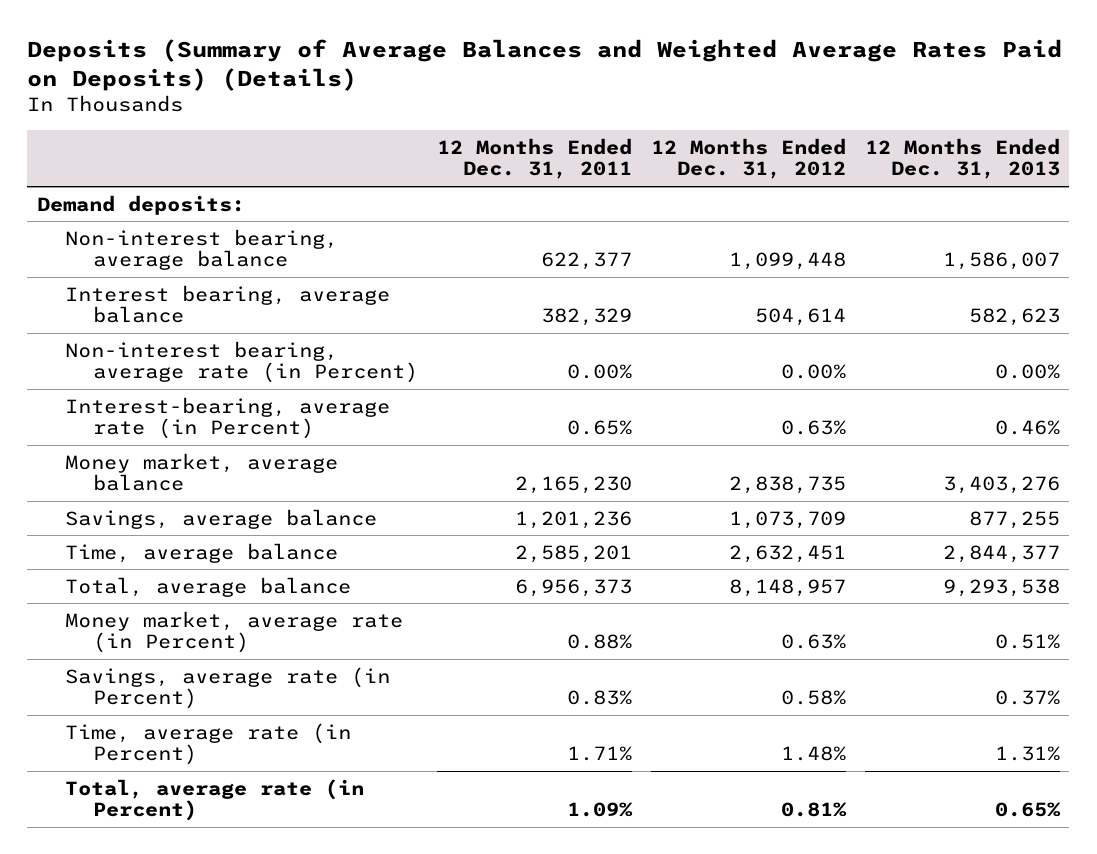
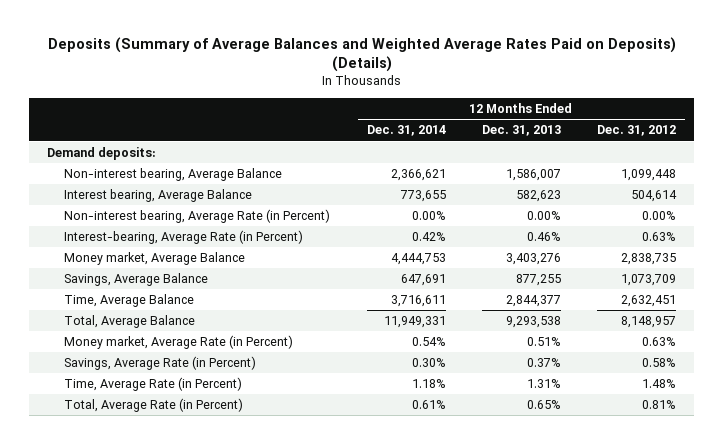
- | 12 Months Ended Dec. 31, 2011 | 12 Months Ended Dec. 31, 2012 | 12 Months Ended Dec. 31, 2013
+ | 12 Months Ended Dec. 31, 2014 | 12 Months Ended Dec. 31, 2013 | 12 Months Ended Dec. 31, 2012
- Non-interest bearing, average balance | 622,377 | 1,099,448 | 1,586,007
- Interest bearing, average balance | 382,329 | 504,614 | 582,623
- Non-interest bearing, average rate (in Percent) | 0.00% | 0.00% | 0.00%
- Interest-bearing, average rate (in Percent) | 0.65% | 0.63% | 0.46%
- Money market, average balance | 2,165,230 | 2,838,735 | 3,403,276
- Savings, average balance | 1,201,236 | 1,073,709 | 877,255
- Time, average balance | 2,585,201 | 2,632,451 | 2,844,377
- Total, average balance | 6,956,373 | 8,148,957 | 9,293,538
- Money market, average rate (in Percent) | 0.88% | 0.63% | 0.51%
- Savings, average rate (in Percent) | 0.83% | 0.58% | 0.37%
- Time, average rate (in Percent) | 1.71% | 1.48% | 1.31%
- Total, average rate (in Percent) | 1.09% | 0.81% | 0.65%
+ Non-interest bearing, Average Balance | 2,366,621 | 1,586,007 | 1,099,448
+ Interest bearing, Average Balance | 773,655 | 582,623 | 504,614
+ Non-interest bearing, Average Rate (in Percent) | 0.00% | 0.00% | 0.00%
+ Interest-bearing, Average Rate (in Percent) | 0.42% | 0.46% | 0.63%
+ Money market, Average Balance | 4,444,753 | 3,403,276 | 2,838,735
+ Savings, Average Balance | 647,691 | 877,255 | 1,073,709
+ Time, Average Balance | 3,716,611 | 2,844,377 | 2,632,451
+ Total, Average Balance | 11,949,331 | 9,293,538 | 8,148,957
+ Money market, Average Rate (in Percent) | 0.54% | 0.51% | 0.63%
+ Savings, Average Rate (in Percent) | 0.30% | 0.37% | 0.58%
+ Time, Average Rate (in Percent) | 1.18% | 1.31% | 1.48%
+ Total, Average Rate (in Percent) | 0.61% | 0.65% | 0.81%

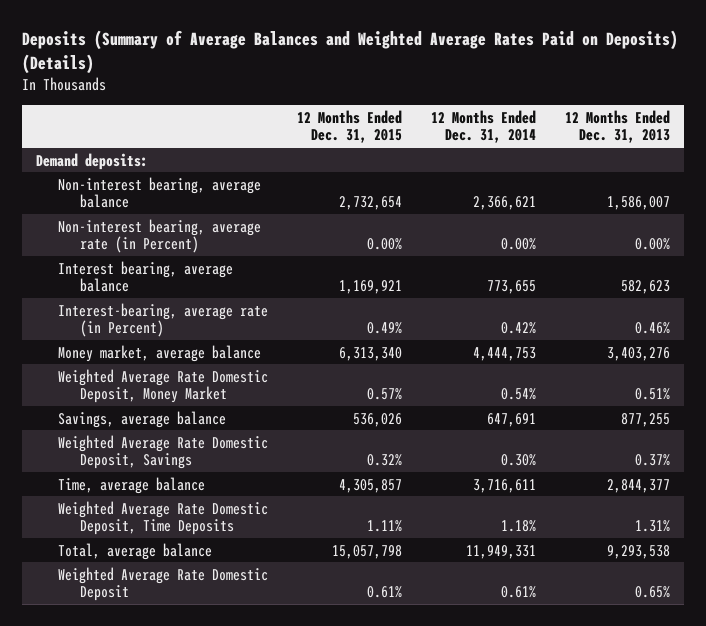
- | 12 Months Ended Dec. 31, 2014 | 12 Months Ended Dec. 31, 2013 | 12 Months Ended Dec. 31, 2012
+ | 12 Months Ended Dec. 31, 2015 | 12 Months Ended Dec. 31, 2014 | 12 Months Ended Dec. 31, 2013
- Non-interest bearing, Average Balance | 2,366,621 | 1,586,007 | 1,099,448
- Interest bearing, Average Balance | 773,655 | 582,623 | 504,614
- Non-interest bearing, Average Rate (in Percent) | 0.00% | 0.00% | 0.00%
- Interest-bearing, Average Rate (in Percent) | 0.42% | 0.46% | 0.63%
- Money market, Average Balance | 4,444,753 | 3,403,276 | 2,838,735
- Savings, Average Balance | 647,691 | 877,255 | 1,073,709
- Time, Average Balance | 3,716,611 | 2,844,377 | 2,632,451
- Total, Average Balance | 11,949,331 | 9,293,538 | 8,148,957
- Money market, Average Rate (in Percent) | 0.54% | 0.51% | 0.63%
- Savings, Average Rate (in Percent) | 0.30% | 0.37% | 0.58%
- Time, Average Rate (in Percent) | 1.18% | 1.31% | 1.48%
- Total, Average Rate (in Percent) | 0.61% | 0.65% | 0.81%
+ Non-interest bearing, average balance | 2,732,654 | 2,366,621 | 1,586,007
+ Non-interest bearing, average rate (in Percent) | 0.00% | 0.00% | 0.00%
+ Interest bearing, average balance | 1,169,921 | 773,655 | 582,623
+ Interest-bearing, average rate (in Percent) | 0.49% | 0.42% | 0.46%
+ Money market, average balance | 6,313,340 | 4,444,753 | 3,403,276
+ Weighted Average Rate Domestic Deposit, Money Market | 0.57% | 0.54% | 0.51%
+ Savings, average balance | 536,026 | 647,691 | 877,255
+ Weighted Average Rate Domestic Deposit, Savings | 0.32% | 0.30% | 0.37%
+ Time, average balance | 4,305,857 | 3,716,611 | 2,844,377
+ Weighted Average Rate Domestic Deposit, Time Deposits | 1.11% | 1.18% | 1.31%
+ Total, average balance | 15,057,798 | 11,949,331 | 9,293,538
+ Weighted Average Rate Domestic Deposit | 0.61% | 0.61% | 0.65%

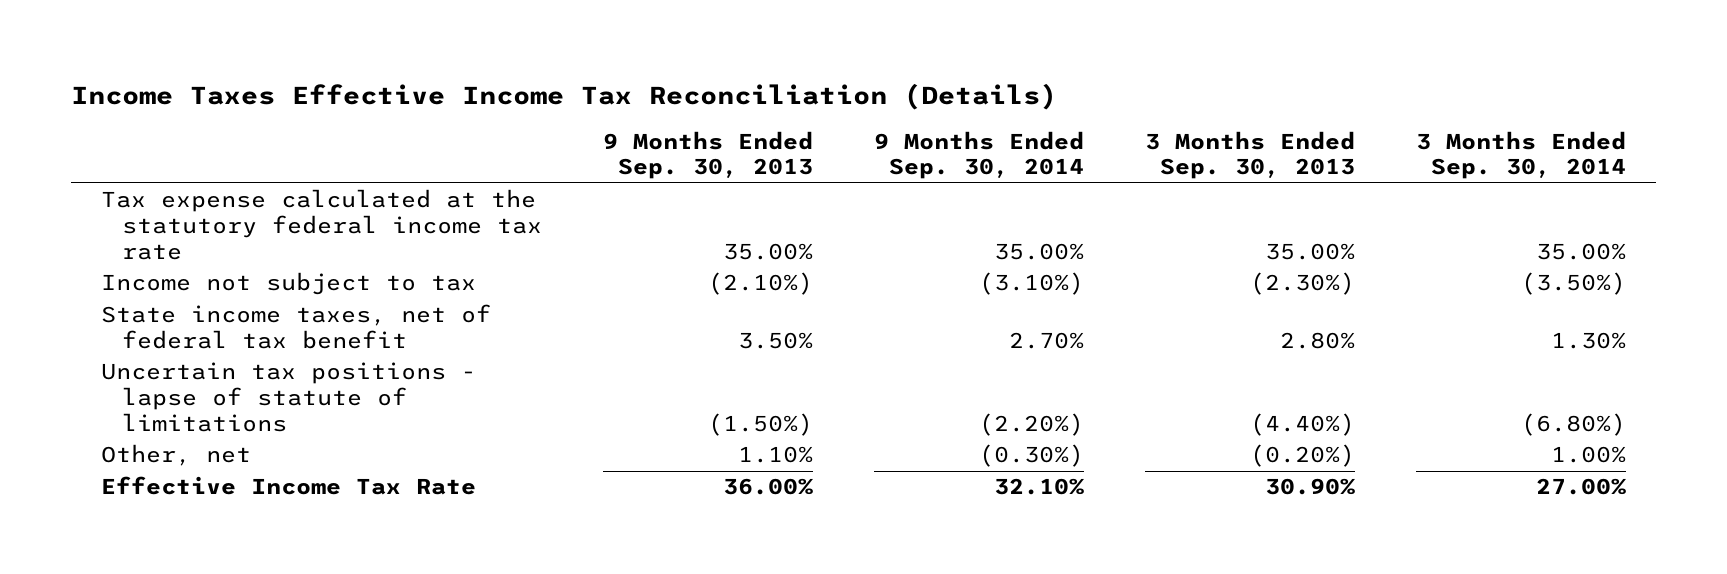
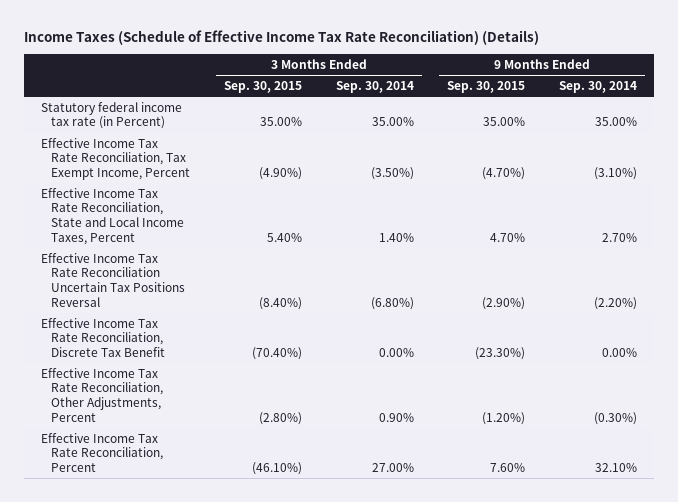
- Income Taxes Effective Income Tax Reconciliation (Details)
+ Income Taxes (Schedule of Effective Income Tax Rate Reconciliation) (Details)
- | 9 Months Ended Sep. 30, 2013 | 9 Months Ended Sep. 30, 2014 | 3 Months Ended Sep. 30, 2013 | 3 Months Ended Sep. 30, 2014
+ | 3 Months Ended Sep. 30, 2015 | 3 Months Ended Sep. 30, 2014 | 9 Months Ended Sep. 30, 2015 | 9 Months Ended Sep. 30, 2014
- Tax expense calculated at the statutory federal income tax rate | 35.00% | 35.00% | 35.00% | 35.00%
- Income not subject to tax | (2.10%) | (3.10%) | (2.30%) | (3.50%)
- State income taxes, net of federal tax benefit | 3.50% | 2.70% | 2.80% | 1.30%
- Uncertain tax positions - lapse of statute of limitations | (1.50%) | (2.20%) | (4.40%) | (6.80%)
- Other, net | 1.10% | (0.30%) | (0.20%) | 1.00%
- Effective Income Tax Rate | 36.00% | 32.10% | 30.90% | 27.00%
+ Statutory federal income tax rate (in Percent) | 35.00% | 35.00% | 35.00% | 35.00%
+ Effective Income Tax Rate Reconciliation, Tax Exempt Income, Percent | (4.90%) | (3.50%) | (4.70%) | (3.10%)
+ Effective Income Tax Rate Reconciliation, State and Local Income Taxes, Percent | 5.40% | 1.40% | 4.70% | 2.70%
+ Effective Income Tax Rate Reconciliation Uncertain Tax Positions Reversal | (8.40%) | (6.80%) | (2.90%) | (2.20%)
+ Effective Income Tax Rate Reconciliation, Discrete Tax Benefit | (70.40%) | 0.00% | (23.30%) | 0.00%
+ Effective Income Tax Rate Reconciliation, Other Adjustments, Percent | (2.80%) | 0.90% | (1.20%) | (0.30%)
+ Effective Income Tax Rate Reconciliation, Percent | (46.10%) | 27.00% | 7.60% | 32.10%

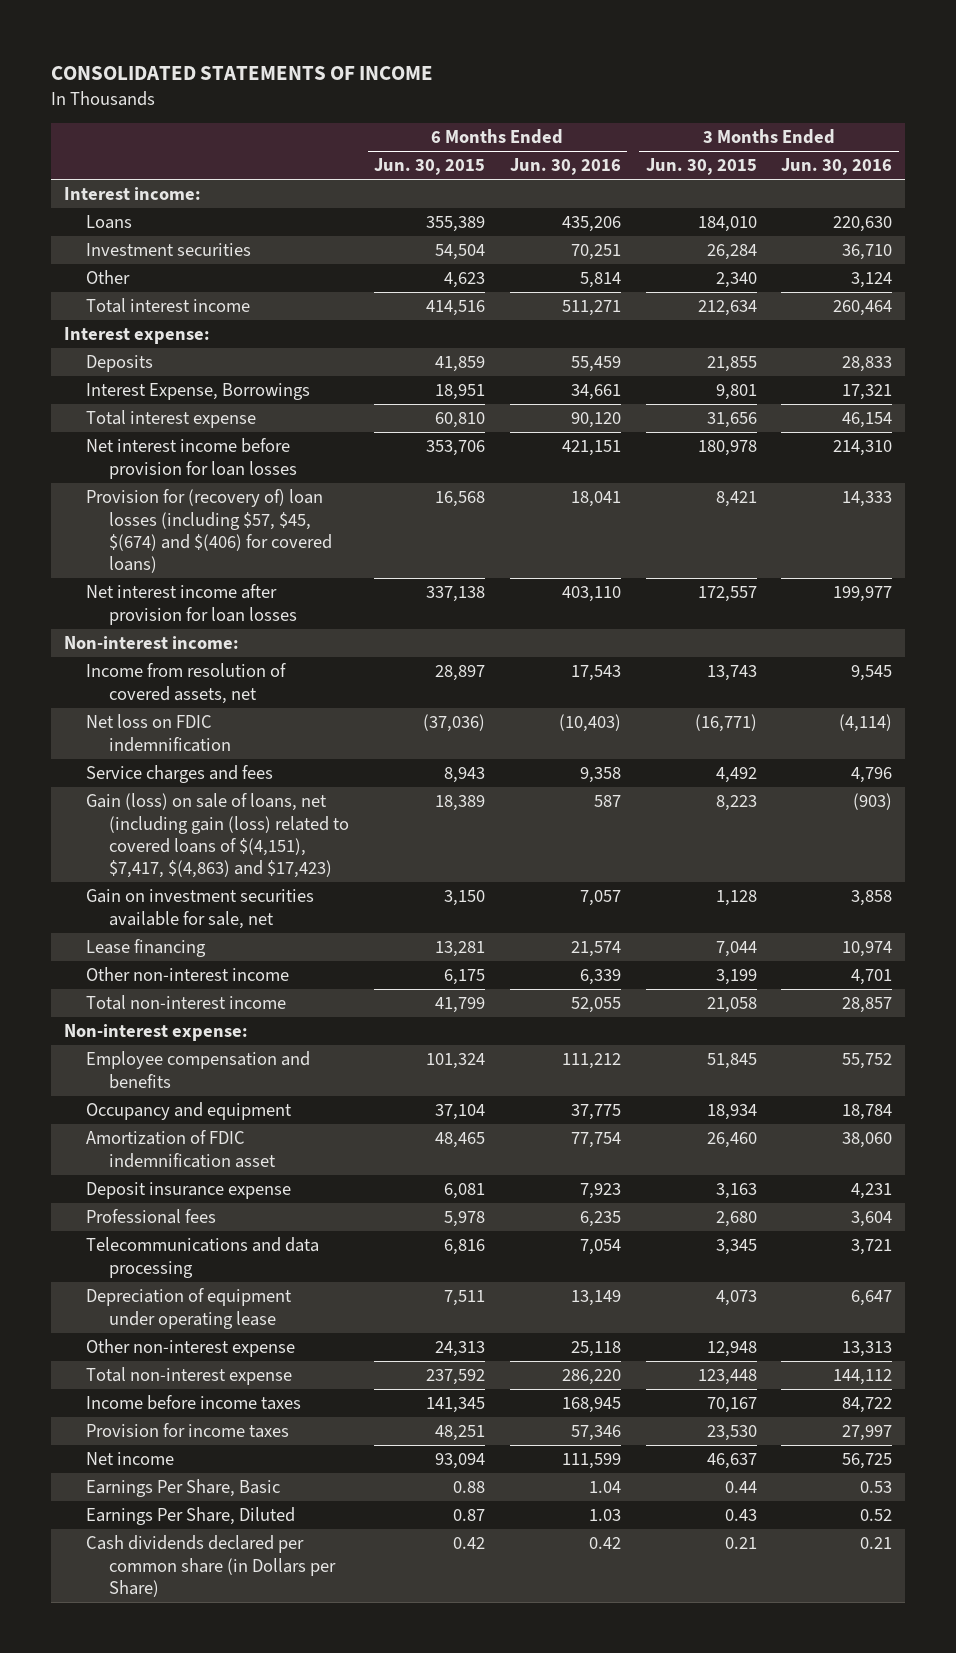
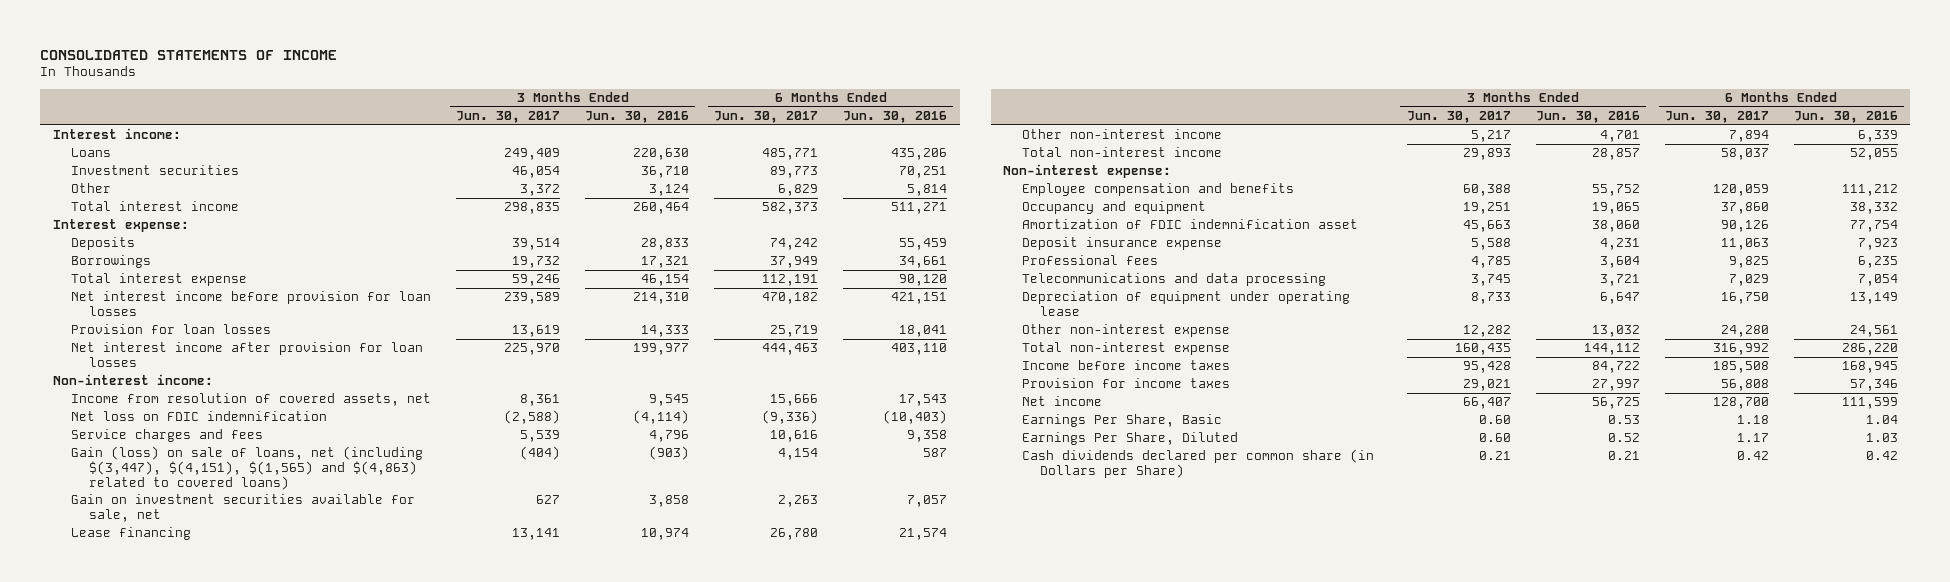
- | 6 Months Ended Jun. 30, 2015 | 6 Months Ended Jun. 30, 2016 | 3 Months Ended Jun. 30, 2015 | 3 Months Ended Jun. 30, 2016
+ | 3 Months Ended Jun. 30, 2017 | 3 Months Ended Jun. 30, 2016 | 6 Months Ended Jun. 30, 2017 | 6 Months Ended Jun. 30, 2016
- Interest Expense, Borrowings | 18,951 | 34,661 | 9,801 | 17,321
+ Borrowings | 19,732 | 17,321 | 37,949 | 34,661
- Provision for (recovery of) loan losses (including $57, $45, $(674) and $(406) for covered loans) | 16,568 | 18,041 | 8,421 | 14,333
+ Provision for loan losses | 13,619 | 14,333 | 25,719 | 18,041
- Gain (loss) on sale of loans, net (including gain (loss) related to covered loans of $(4,151), $7,417, $(4,863) and $17,423) | 18,389 | 587 | 8,223 | (903)
+ Gain (loss) on sale of loans, net (including $(3,447), $(4,151), $(1,565) and $(4,863) related to covered loans) | (404) | (903) | 4,154 | 587
- Occupancy and equipment | 37,104 | 37,775 | 18,934 | 18,784
+ Occupancy and equipment | 19,251 | 19,065 | 37,860 | 38,332
- Other non-interest expense | 24,313 | 25,118 | 12,948 | 13,313
+ Other non-interest expense | 12,282 | 13,032 | 24,280 | 24,561

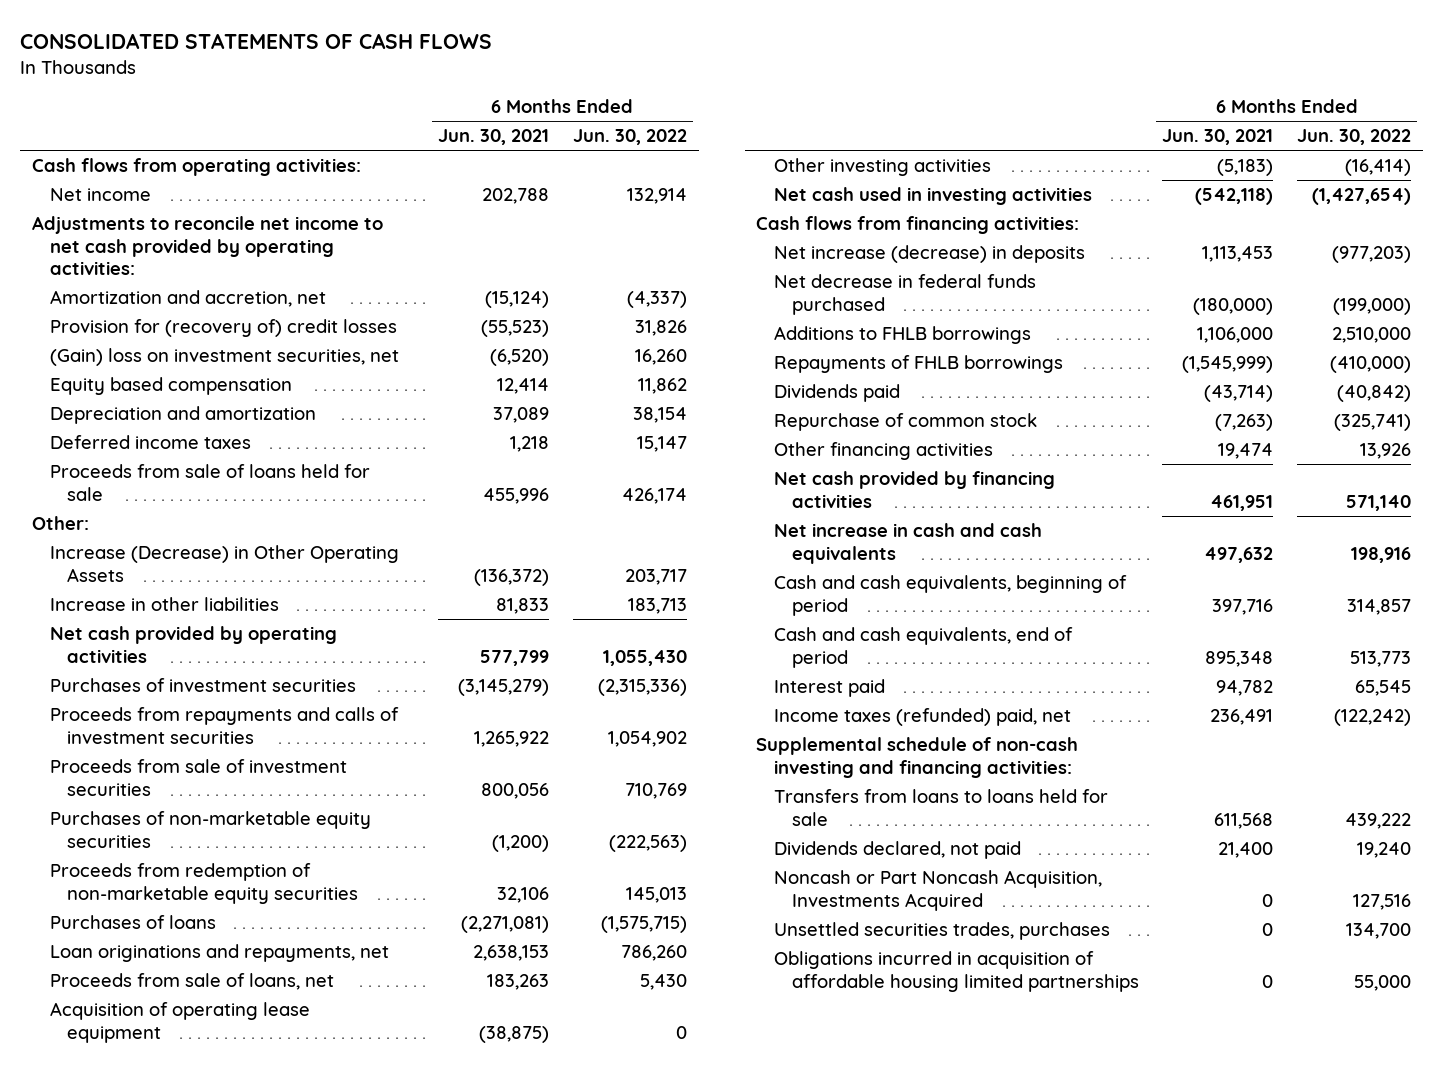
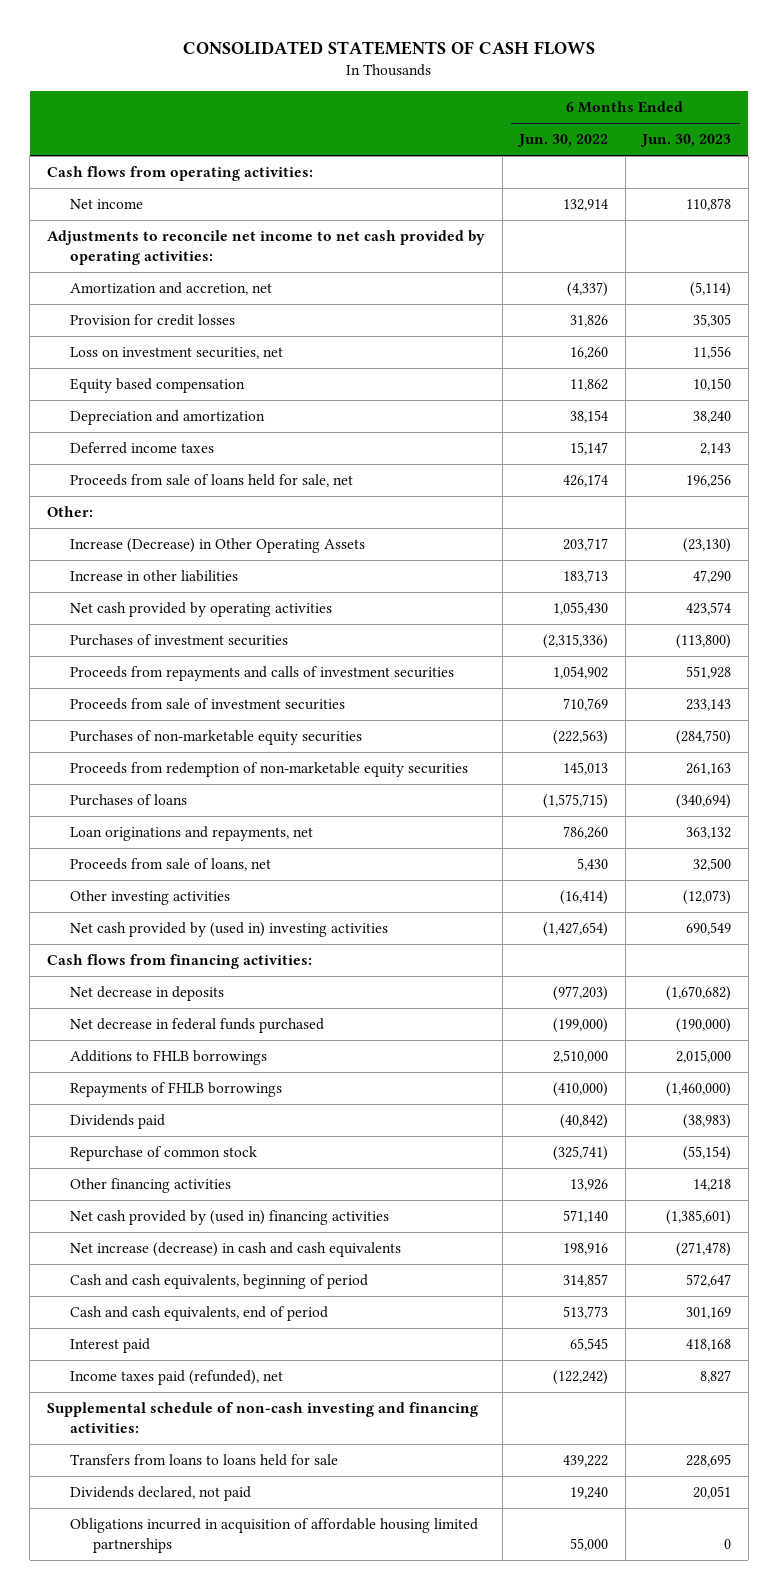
- | 6 Months Ended Jun. 30, 2021 | 6 Months Ended Jun. 30, 2022
+ | 6 Months Ended Jun. 30, 2022 | 6 Months Ended Jun. 30, 2023
- Provision for (recovery of) credit losses | (55,523) | 31,826
- (Gain) loss on investment securities, net | (6,520) | 16,260
+ Provision for credit losses | 31,826 | 35,305
+ Loss on investment securities, net | 16,260 | 11,556
- Proceeds from sale of loans held for sale | 455,996 | 426,174
+ Proceeds from sale of loans held for sale, net | 426,174 | 196,256
- Acquisition of operating lease equipment | (38,875) | 0
- Net cash used in investing activities | (542,118) | (1,427,654)
+ Net cash provided by (used in) investing activities | (1,427,654) | 690,549
- Net increase (decrease) in deposits | 1,113,453 | (977,203)
+ Net decrease in deposits | (977,203) | (1,670,682)
- Net cash provided by financing activities | 461,951 | 571,140
- Net increase in cash and cash equivalents | 497,632 | 198,916
+ Net cash provided by (used in) financing activities | 571,140 | (1,385,601)
+ Net increase (decrease) in cash and cash equivalents | 198,916 | (271,478)
- Income taxes (refunded) paid, net | 236,491 | (122,242)
+ Income taxes paid (refunded), net | (122,242) | 8,827
- Noncash or Part Noncash Acquisition, Investments Acquired | 0 | 127,516
- Unsettled securities trades, purchases | 0 | 134,700

